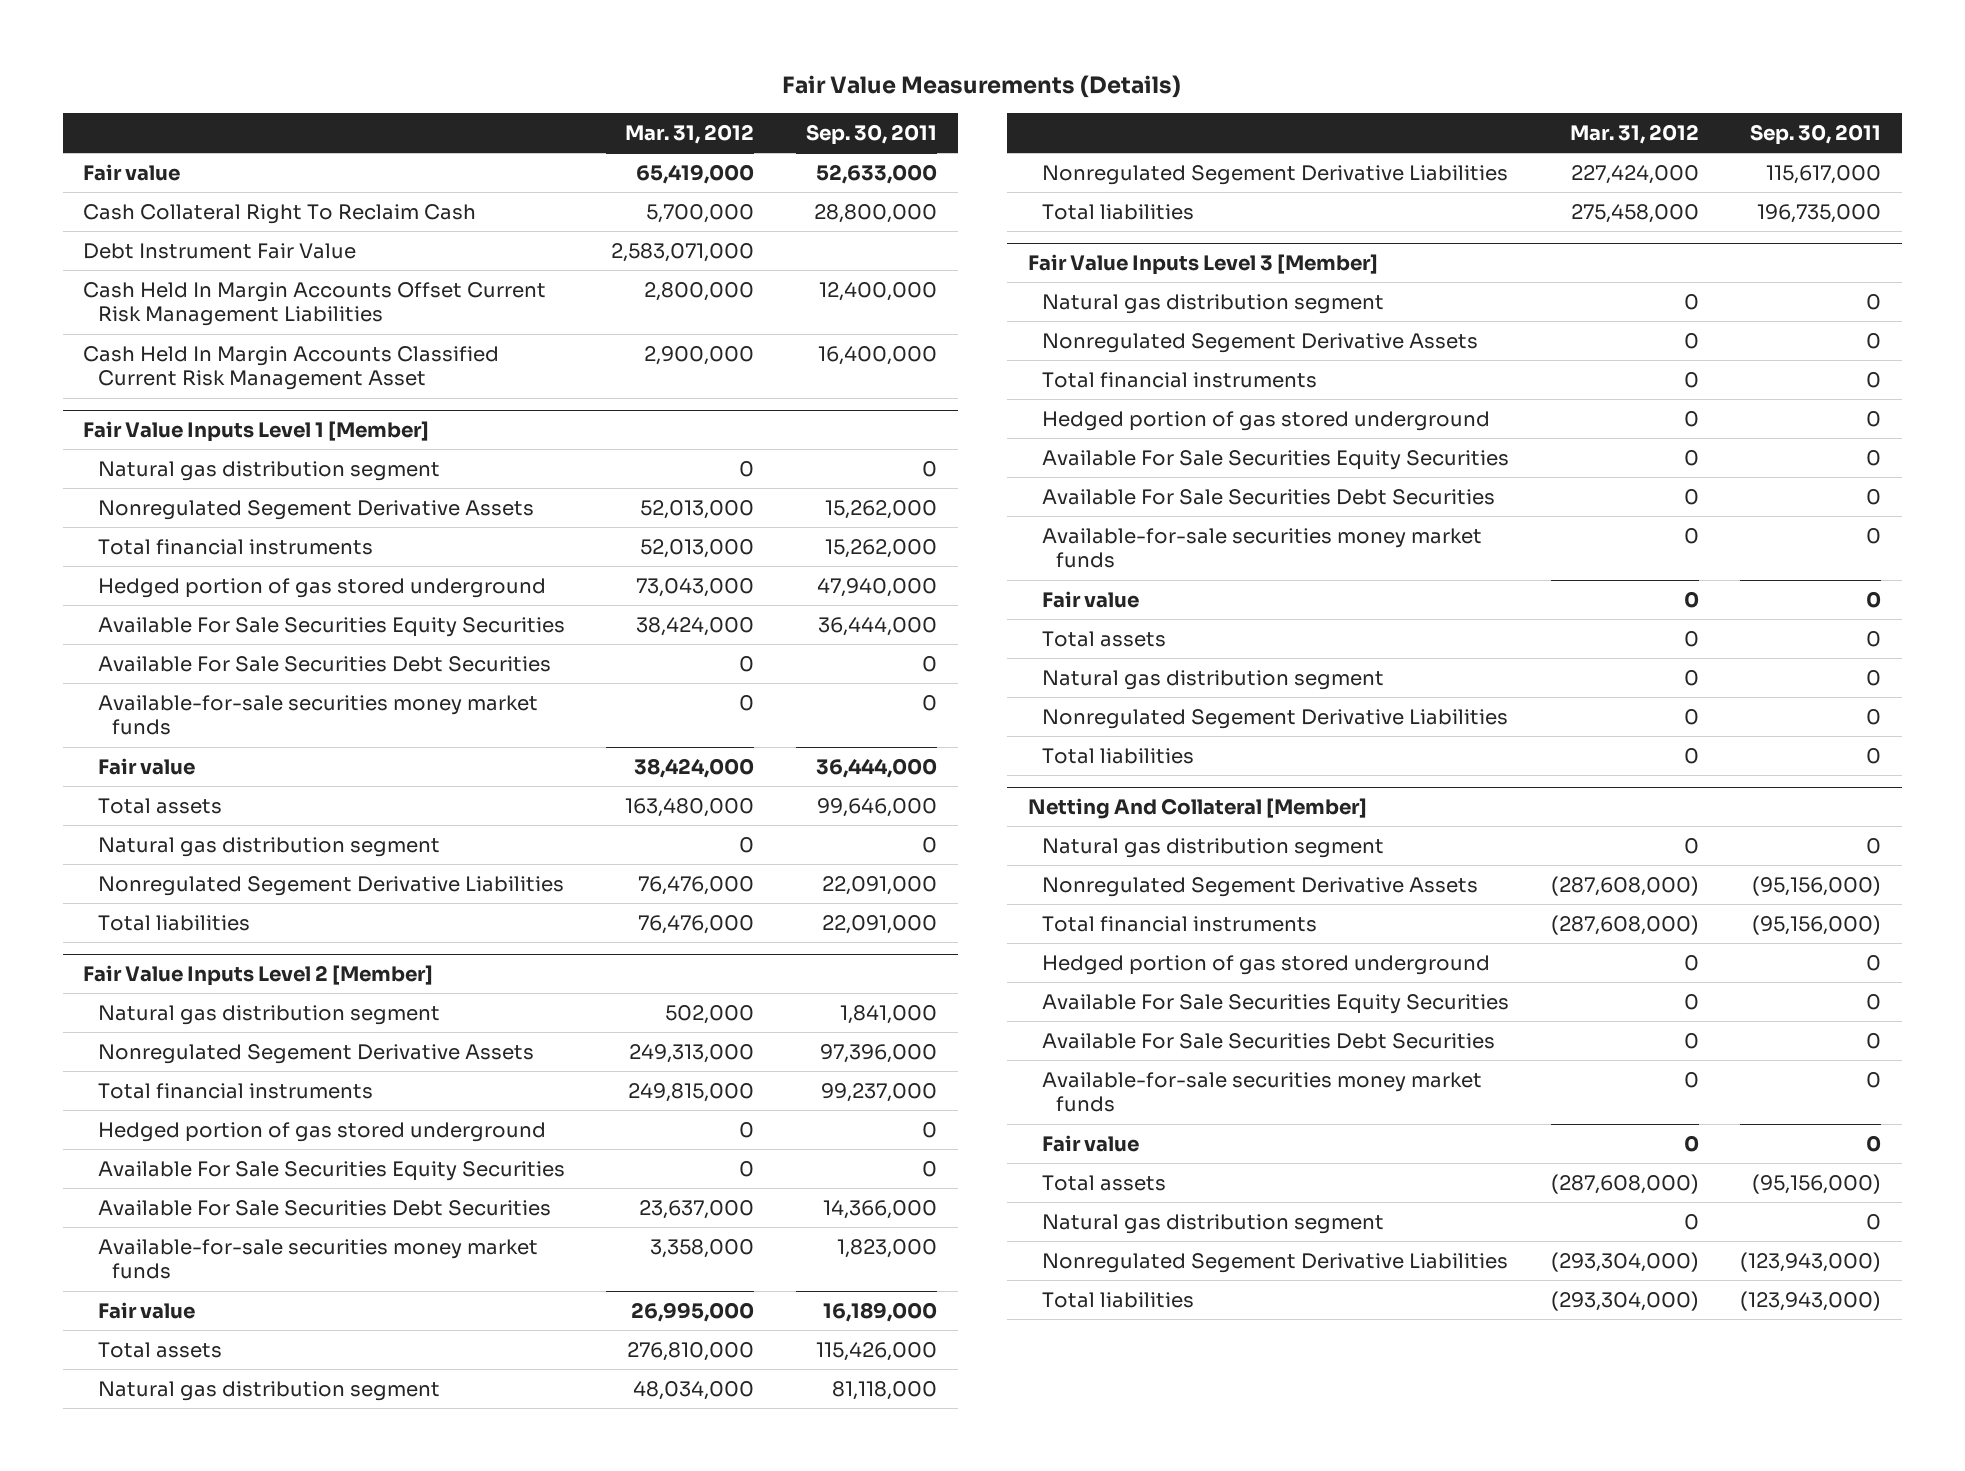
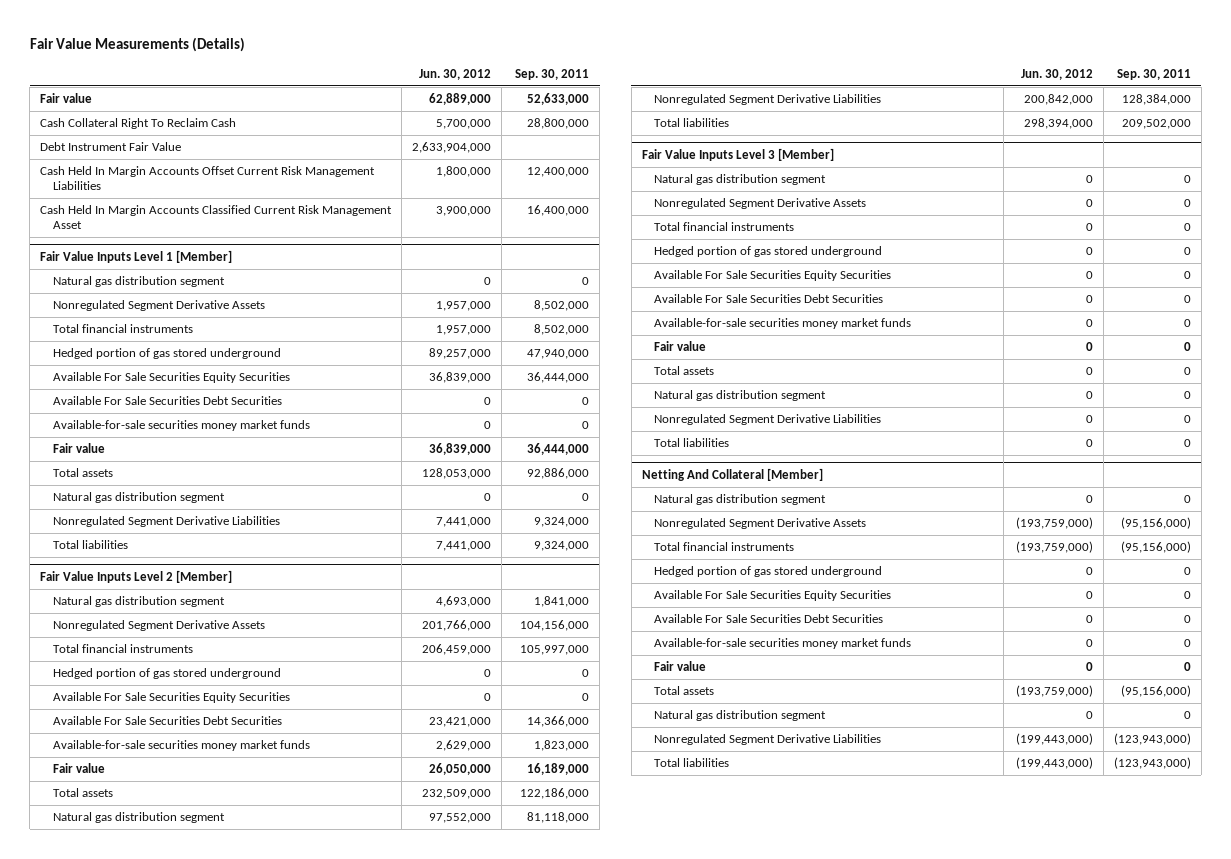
- | Mar. 31, 2012 | Sep. 30, 2011
+ | Jun. 30, 2012 | Sep. 30, 2011
@ Fair Value Inputs Level 1 [Member]
- Nonregulated Segement Derivative Assets | 52,013,000 | 15,262,000
- Total financial instruments | 52,013,000 | 15,262,000
+ Nonregulated Segment Derivative Assets | 1,957,000 | 8,502,000
+ Total financial instruments | 1,957,000 | 8,502,000
- Total assets | 163,480,000 | 99,646,000
+ Total assets | 128,053,000 | 92,886,000
- Nonregulated Segement Derivative Liabilities | 76,476,000 | 22,091,000
- Total liabilities | 76,476,000 | 22,091,000
+ Nonregulated Segment Derivative Liabilities | 7,441,000 | 9,324,000
+ Total liabilities | 7,441,000 | 9,324,000
@ Fair Value Inputs Level 2 [Member]
- Nonregulated Segement Derivative Assets | 249,313,000 | 97,396,000
- Total financial instruments | 249,815,000 | 99,237,000
+ Nonregulated Segment Derivative Assets | 201,766,000 | 104,156,000
+ Total financial instruments | 206,459,000 | 105,997,000
- Total assets | 276,810,000 | 115,426,000
+ Total assets | 232,509,000 | 122,186,000
- Nonregulated Segement Derivative Liabilities | 227,424,000 | 115,617,000
- Total liabilities | 275,458,000 | 196,735,000
+ Nonregulated Segment Derivative Liabilities | 200,842,000 | 128,384,000
+ Total liabilities | 298,394,000 | 209,502,000
@ Fair Value Inputs Level 3 [Member]
- Nonregulated Segement Derivative Assets | 0 | 0
+ Nonregulated Segment Derivative Assets | 0 | 0
- Nonregulated Segement Derivative Liabilities | 0 | 0
+ Nonregulated Segment Derivative Liabilities | 0 | 0
@ Netting And Collateral [Member]
- Nonregulated Segement Derivative Assets | (287,608,000) | (95,156,000)
+ Nonregulated Segment Derivative Assets | (193,759,000) | (95,156,000)
- Nonregulated Segement Derivative Liabilities | (293,304,000) | (123,943,000)
+ Nonregulated Segment Derivative Liabilities | (199,443,000) | (123,943,000)

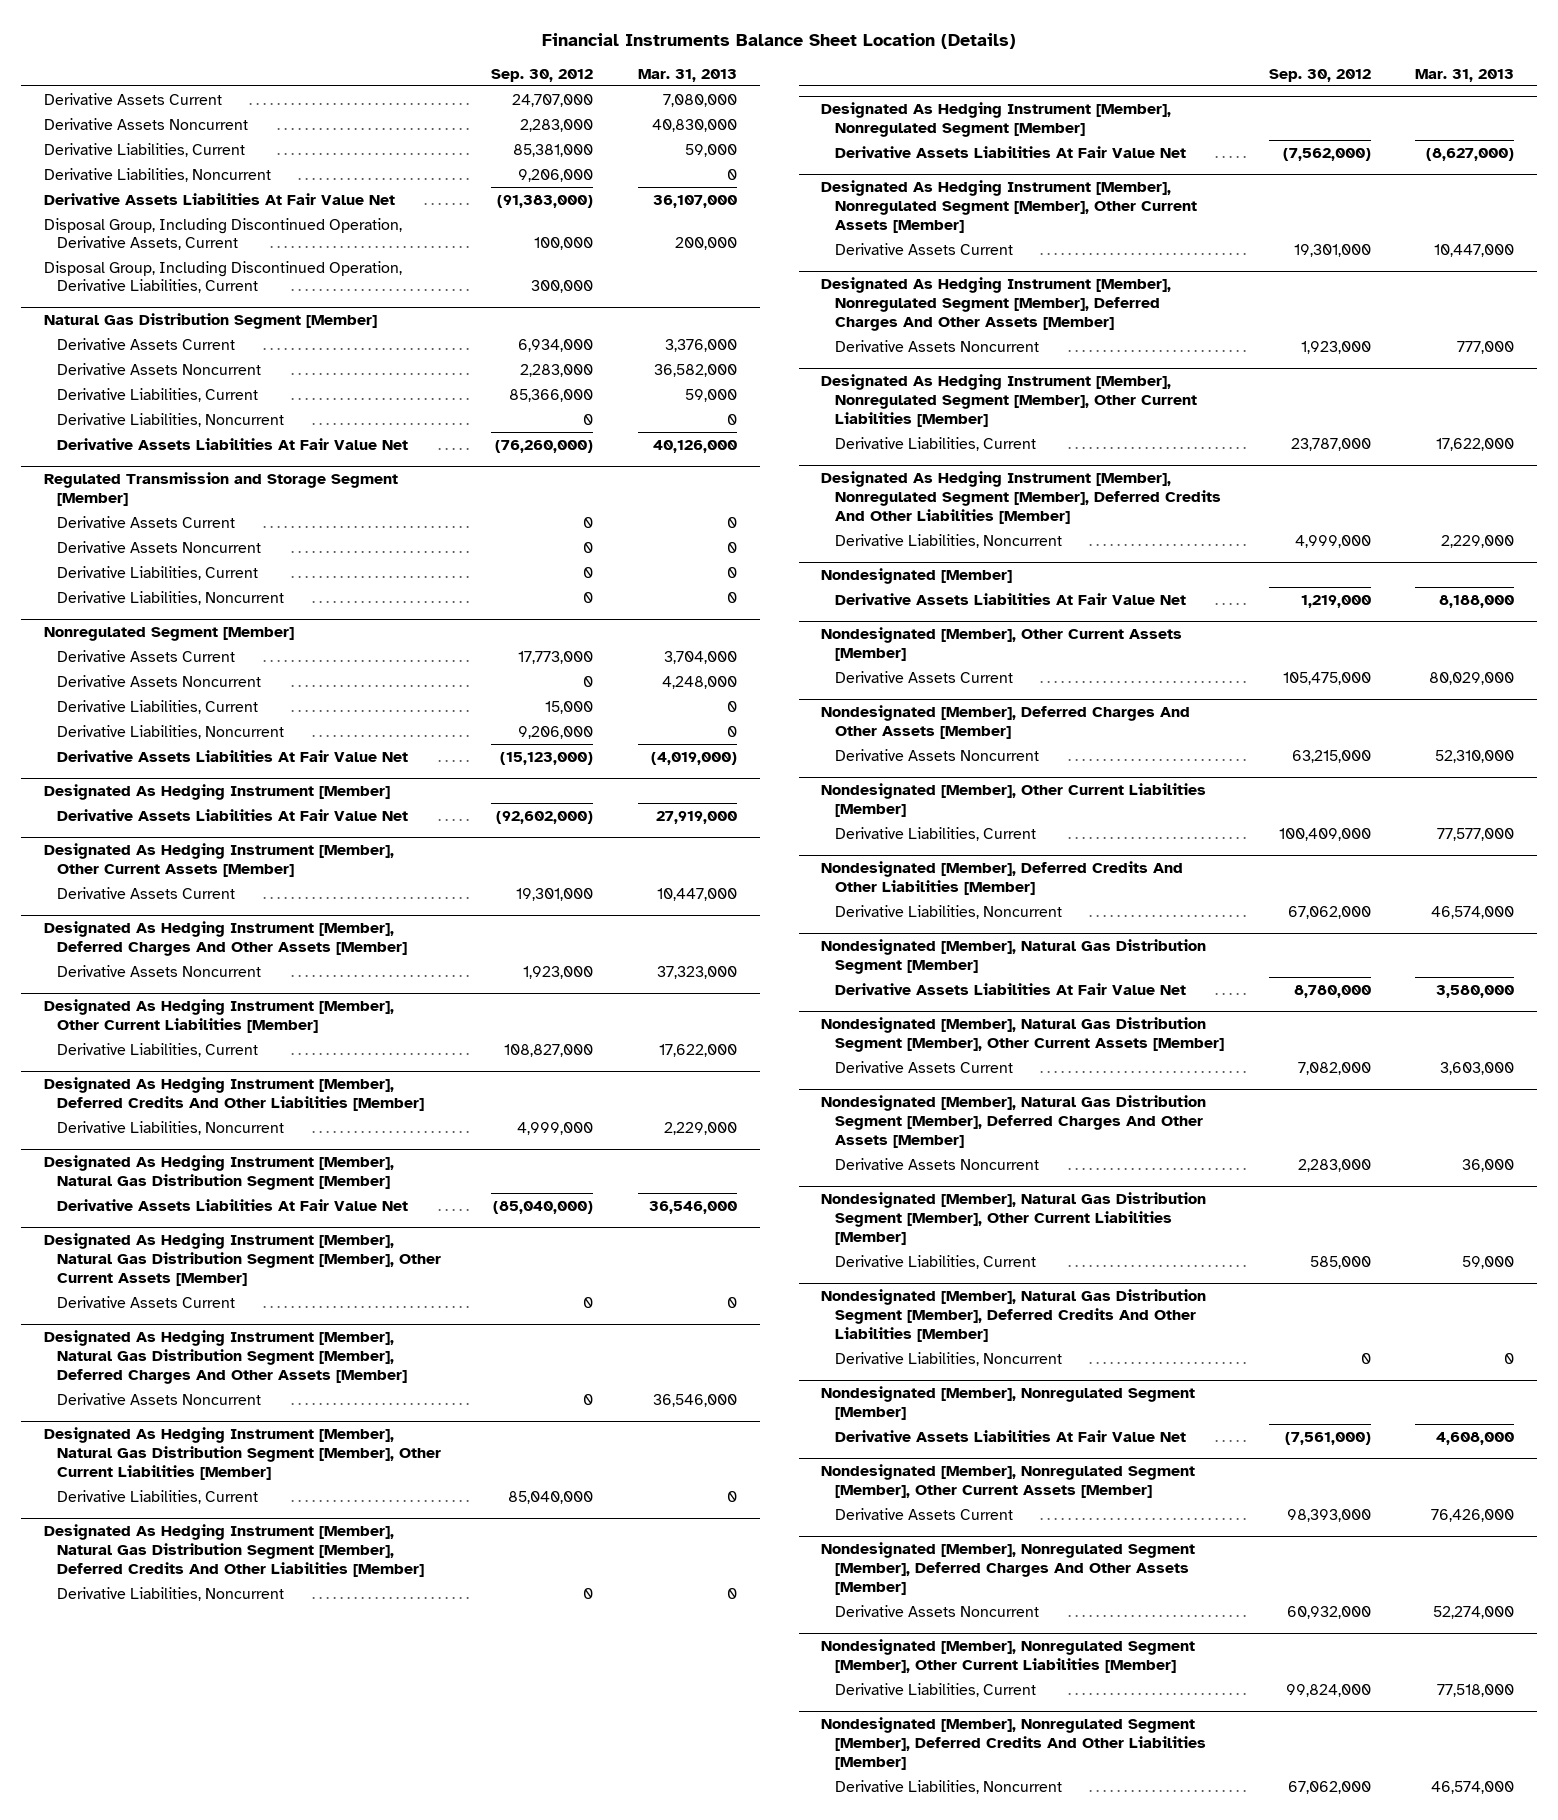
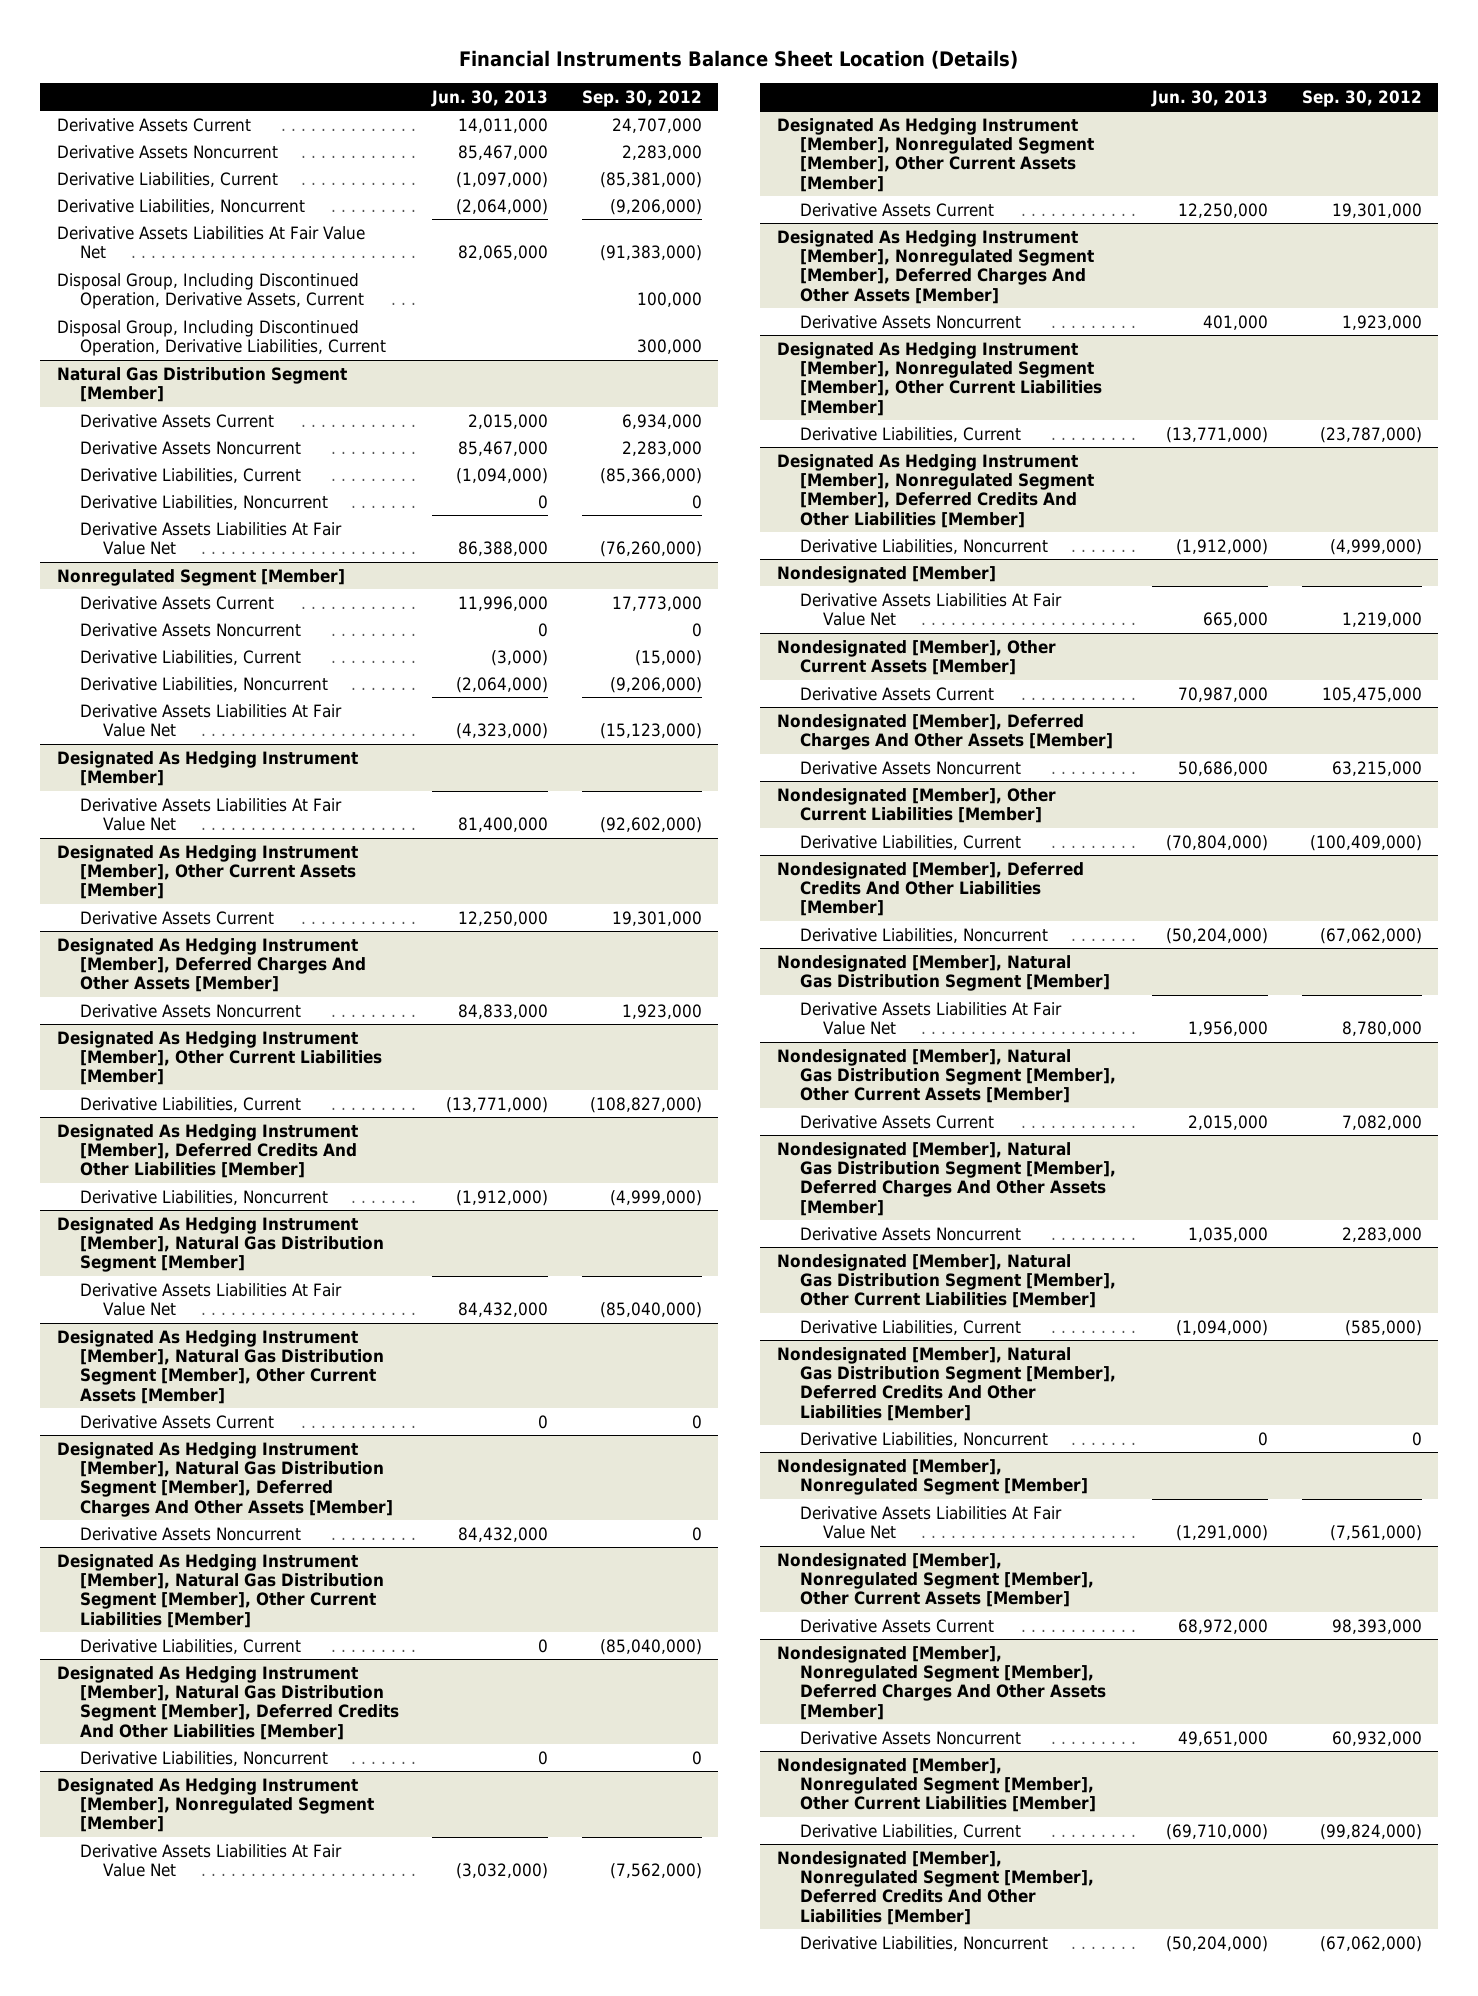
- | Sep. 30, 2012 | Mar. 31, 2013
+ | Jun. 30, 2013 | Sep. 30, 2012
- Derivative Liabilities, Current | 85,381,000 | 59,000
- Derivative Liabilities, Noncurrent | 9,206,000 | 0
+ Derivative Liabilities, Current | (1,097,000) | (85,381,000)
+ Derivative Liabilities, Noncurrent | (2,064,000) | (9,206,000)
@ Natural Gas Distribution Segment [Member]
- Derivative Liabilities, Current | 85,366,000 | 59,000
+ Derivative Liabilities, Current | (1,094,000) | (85,366,000)
- Regulated Transmission and Storage Segment [Member]
- Derivative Assets Current | 0 | 0
- Derivative Assets Noncurrent | 0 | 0
- Derivative Liabilities, Current | 0 | 0
- Derivative Liabilities, Noncurrent | 0 | 0
@ Nonregulated Segment [Member]
- Derivative Liabilities, Current | 15,000 | 0
- Derivative Liabilities, Noncurrent | 9,206,000 | 0
+ Derivative Liabilities, Current | (3,000) | (15,000)
+ Derivative Liabilities, Noncurrent | (2,064,000) | (9,206,000)
@ Designated As Hedging Instrument [Member], Other Current Liabilities [Member]
- Derivative Liabilities, Current | 108,827,000 | 17,622,000
+ Derivative Liabilities, Current | (13,771,000) | (108,827,000)
@ Designated As Hedging Instrument [Member], Deferred Credits And Other Liabilities [Member]
- Derivative Liabilities, Noncurrent | 4,999,000 | 2,229,000
+ Derivative Liabilities, Noncurrent | (1,912,000) | (4,999,000)
@ Designated As Hedging Instrument [Member], Natural Gas Distribution Segment [Member], Other Current Liabilities [Member]
- Derivative Liabilities, Current | 85,040,000 | 0
+ Derivative Liabilities, Current | 0 | (85,040,000)
@ Designated As Hedging Instrument [Member], Nonregulated Segment [Member], Other Current Liabilities [Member]
- Derivative Liabilities, Current | 23,787,000 | 17,622,000
+ Derivative Liabilities, Current | (13,771,000) | (23,787,000)
@ Designated As Hedging Instrument [Member], Nonregulated Segment [Member], Deferred Credits And Other Liabilities [Member]
- Derivative Liabilities, Noncurrent | 4,999,000 | 2,229,000
+ Derivative Liabilities, Noncurrent | (1,912,000) | (4,999,000)
@ Nondesignated [Member], Other Current Liabilities [Member]
- Derivative Liabilities, Current | 100,409,000 | 77,577,000
+ Derivative Liabilities, Current | (70,804,000) | (100,409,000)
@ Nondesignated [Member], Deferred Credits And Other Liabilities [Member]
- Derivative Liabilities, Noncurrent | 67,062,000 | 46,574,000
+ Derivative Liabilities, Noncurrent | (50,204,000) | (67,062,000)
@ Nondesignated [Member], Natural Gas Distribution Segment [Member], Other Current Liabilities [Member]
- Derivative Liabilities, Current | 585,000 | 59,000
+ Derivative Liabilities, Current | (1,094,000) | (585,000)
@ Nondesignated [Member], Nonregulated Segment [Member], Other Current Liabilities [Member]
- Derivative Liabilities, Current | 99,824,000 | 77,518,000
+ Derivative Liabilities, Current | (69,710,000) | (99,824,000)
@ Nondesignated [Member], Nonregulated Segment [Member], Deferred Credits And Other Liabilities [Member]
- Derivative Liabilities, Noncurrent | 67,062,000 | 46,574,000
+ Derivative Liabilities, Noncurrent | (50,204,000) | (67,062,000)

